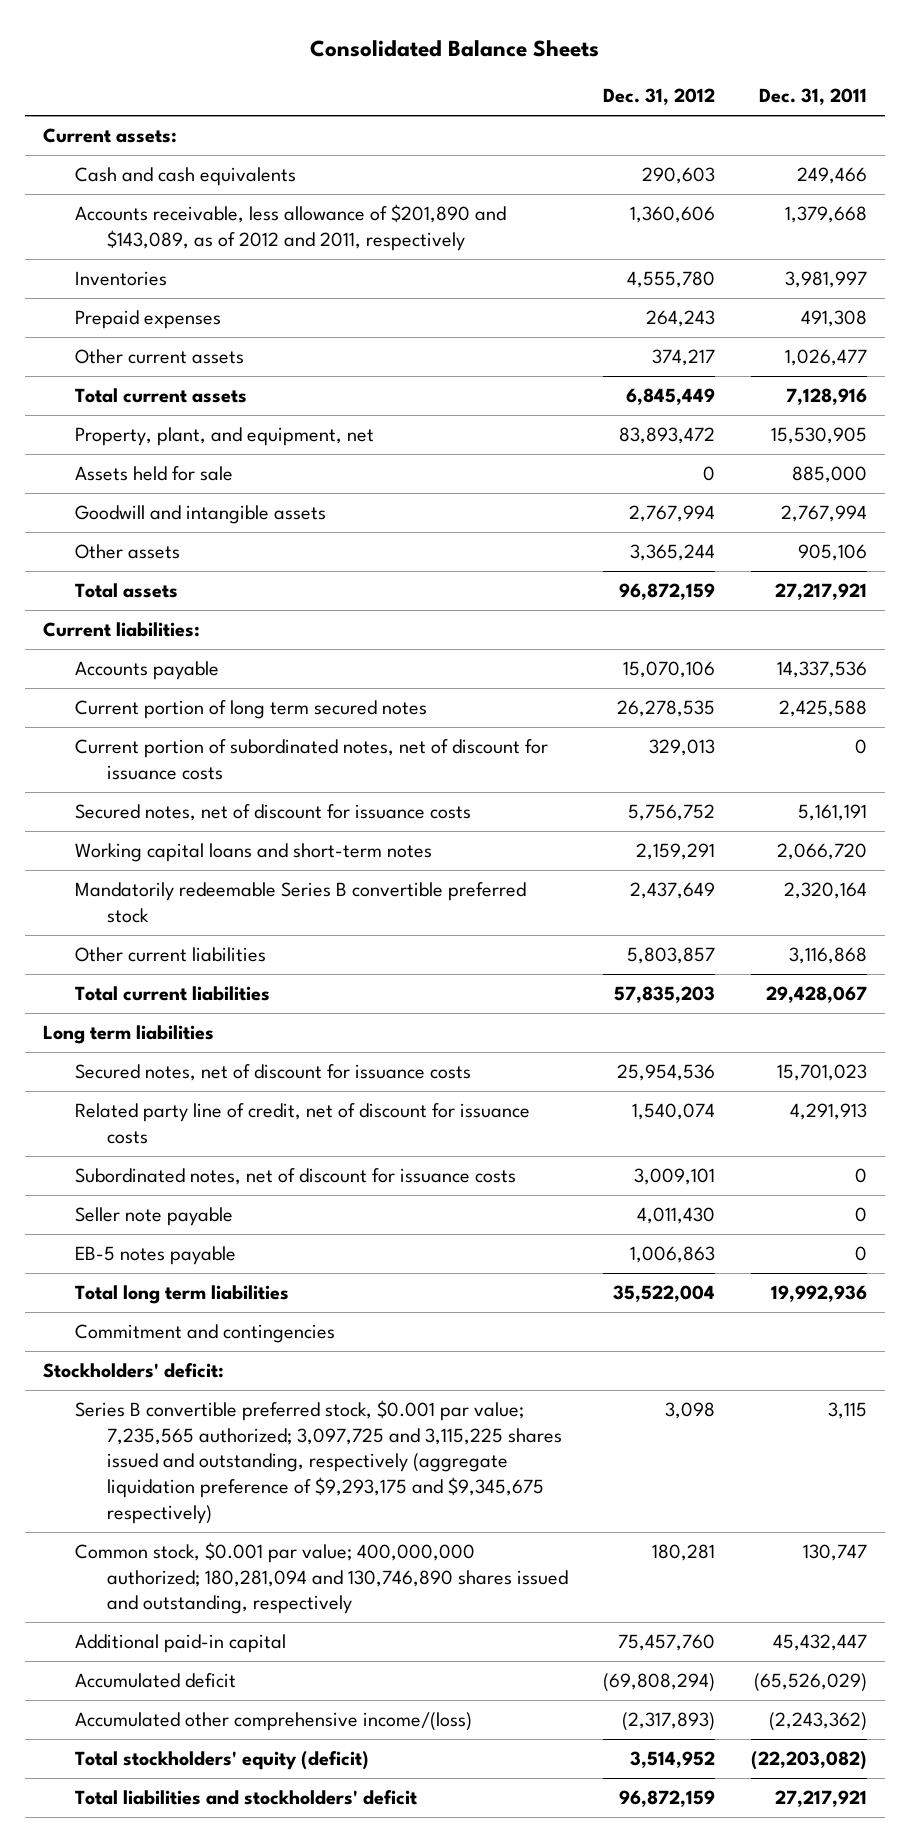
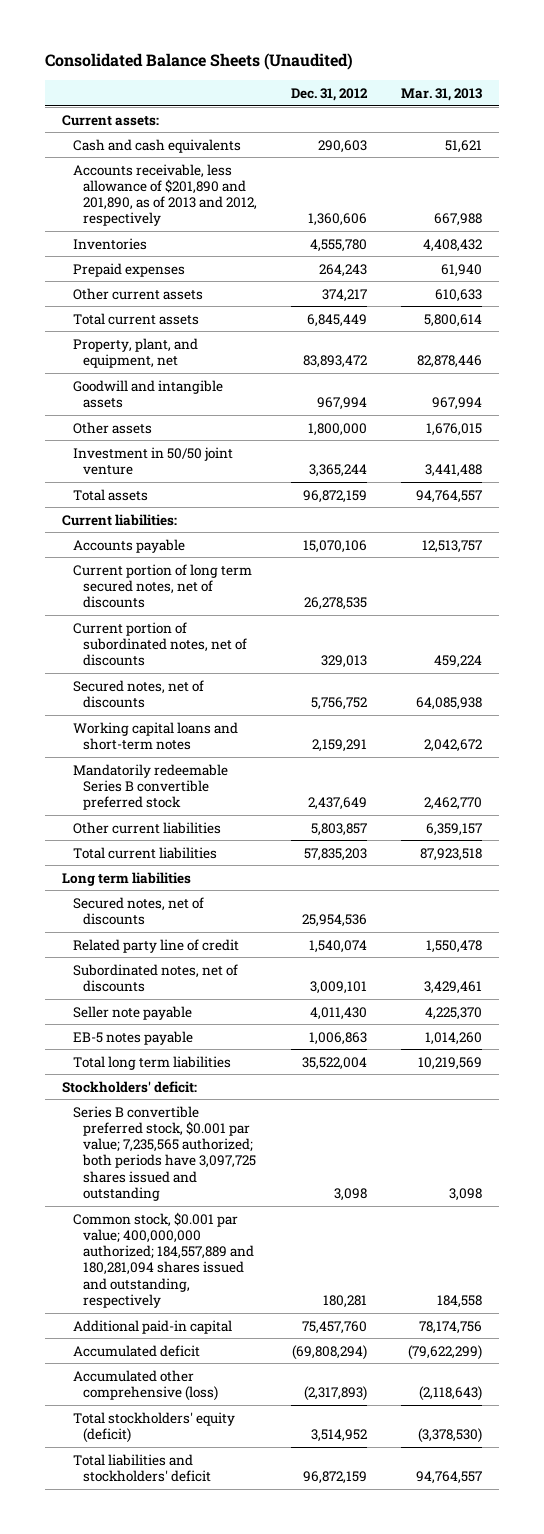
- Consolidated Balance Sheets
+ Consolidated Balance Sheets (Unaudited)
- | Dec. 31, 2012 | Dec. 31, 2011
+ | Dec. 31, 2012 | Mar. 31, 2013
- Accounts receivable, less allowance of $201,890 and $143,089, as of 2012 and 2011, respectively | 1,360,606 | 1,379,668
+ Accounts receivable, less allowance of $201,890 and 201,890, as of 2013 and 2012, respectively | 1,360,606 | 667,988
- Assets held for sale | 0 | 885,000
- Goodwill and intangible assets | 2,767,994 | 2,767,994
- Other assets | 3,365,244 | 905,106
+ Goodwill and intangible assets | 967,994 | 967,994
+ Other assets | 1,800,000 | 1,676,015
+ Investment in 50/50 joint venture | 3,365,244 | 3,441,488
- Current portion of long term secured notes | 26,278,535 | 2,425,588
- Current portion of subordinated notes, net of discount for issuance costs | 329,013 | 0
- Secured notes, net of discount for issuance costs | 5,756,752 | 5,161,191
+ Current portion of long term secured notes, net of discounts | 26,278,535 |
+ Current portion of subordinated notes, net of discounts | 329,013 | 459,224
+ Secured notes, net of discounts | 5,756,752 | 64,085,938
- Secured notes, net of discount for issuance costs | 25,954,536 | 15,701,023
- Related party line of credit, net of discount for issuance costs | 1,540,074 | 4,291,913
- Subordinated notes, net of discount for issuance costs | 3,009,101 | 0
+ Secured notes, net of discounts | 25,954,536 |
+ Related party line of credit | 1,540,074 | 1,550,478
+ Subordinated notes, net of discounts | 3,009,101 | 3,429,461
- Commitment and contingencies
- Series B convertible preferred stock, $0.001 par value; 7,235,565 authorized; 3,097,725 and 3,115,225 shares issued and outstanding, respectively (aggregate liquidation preference of $9,293,175 and $9,345,675 respectively) | 3,098 | 3,115
- Common stock, $0.001 par value; 400,000,000 authorized; 180,281,094 and 130,746,890 shares issued and outstanding, respectively | 180,281 | 130,747
+ Series B convertible preferred stock, $0.001 par value; 7,235,565 authorized; both periods have 3,097,725 shares issued and outstanding | 3,098 | 3,098
+ Common stock, $0.001 par value; 400,000,000 authorized; 184,557,889 and 180,281,094 shares issued and outstanding, respectively | 180,281 | 184,558
- Accumulated other comprehensive income/(loss) | (2,317,893) | (2,243,362)
+ Accumulated other comprehensive (loss) | (2,317,893) | (2,118,643)

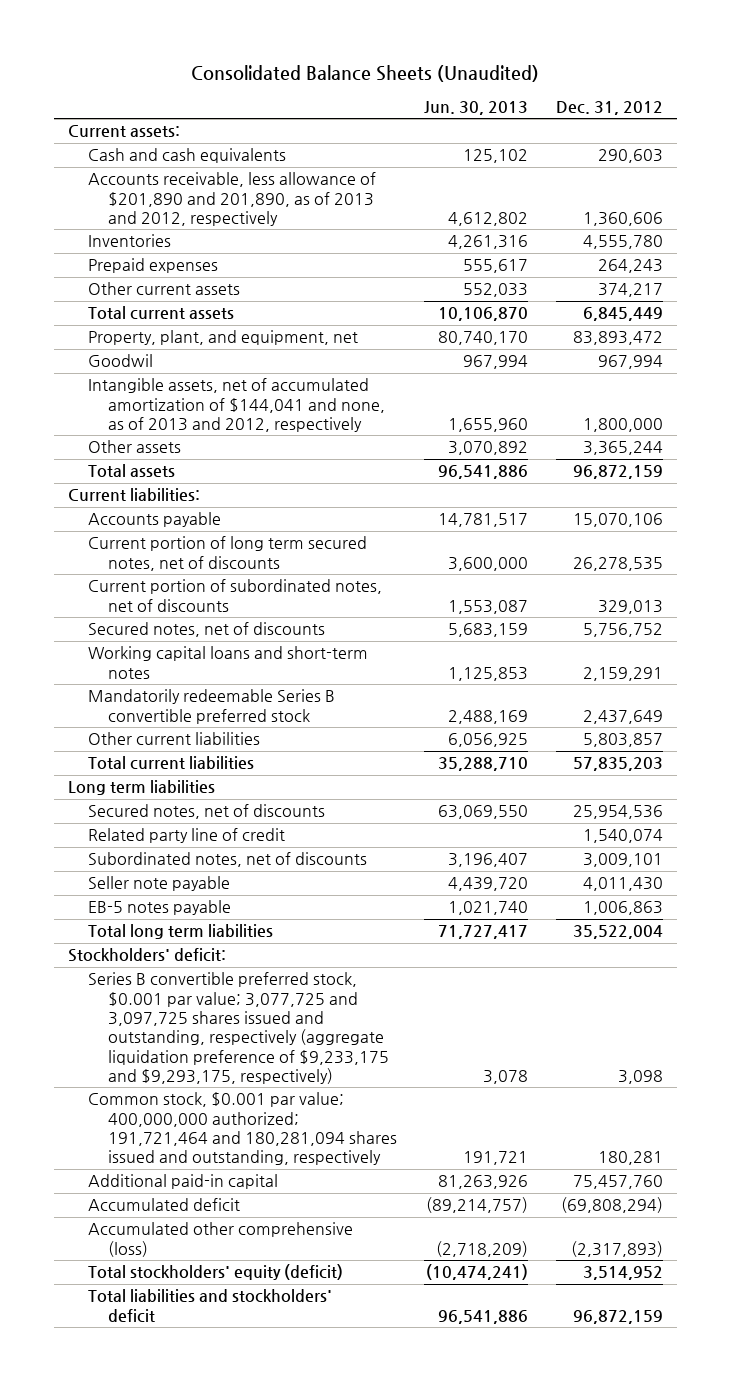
- | Dec. 31, 2012 | Mar. 31, 2013
+ | Jun. 30, 2013 | Dec. 31, 2012
- Goodwill and intangible assets | 967,994 | 967,994
- Other assets | 1,800,000 | 1,676,015
- Investment in 50/50 joint venture | 3,365,244 | 3,441,488
+ Goodwil | 967,994 | 967,994
+ Intangible assets, net of accumulated amortization of $144,041 and none, as of 2013 and 2012, respectively | 1,655,960 | 1,800,000
+ Other assets | 3,070,892 | 3,365,244
- Series B convertible preferred stock, $0.001 par value; 7,235,565 authorized; both periods have 3,097,725 shares issued and outstanding | 3,098 | 3,098
- Common stock, $0.001 par value; 400,000,000 authorized; 184,557,889 and 180,281,094 shares issued and outstanding, respectively | 180,281 | 184,558
+ Series B convertible preferred stock, $0.001 par value; 3,077,725 and 3,097,725 shares issued and outstanding, respectively (aggregate liquidation preference of $9,233,175 and $9,293,175, respectively) | 3,078 | 3,098
+ Common stock, $0.001 par value; 400,000,000 authorized; 191,721,464 and 180,281,094 shares issued and outstanding, respectively | 191,721 | 180,281

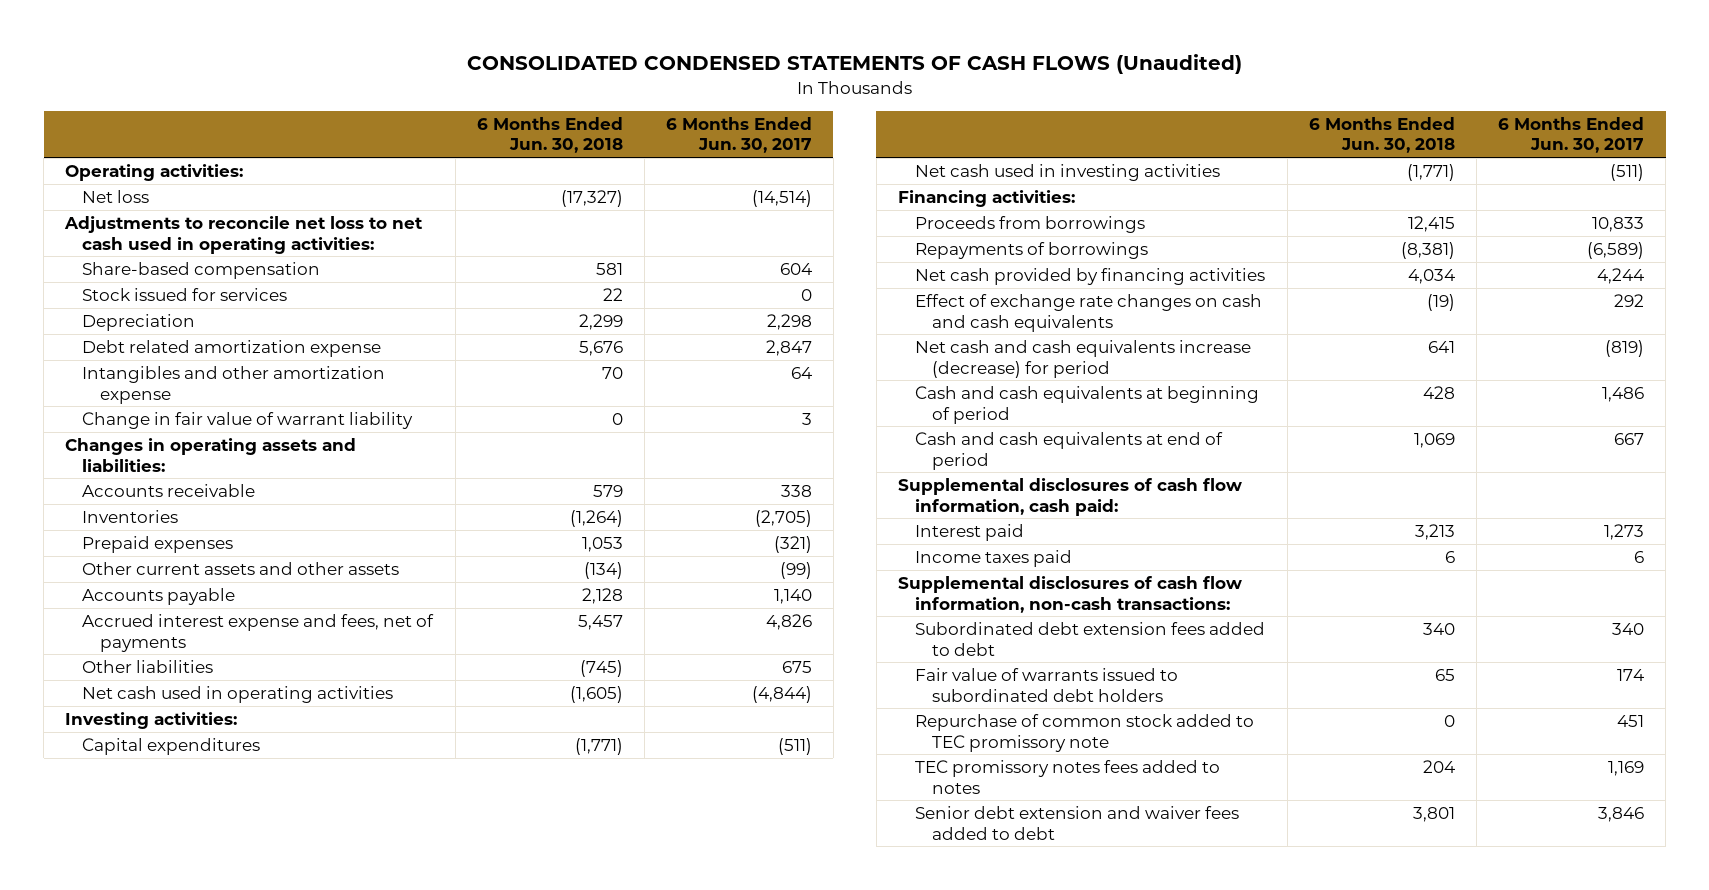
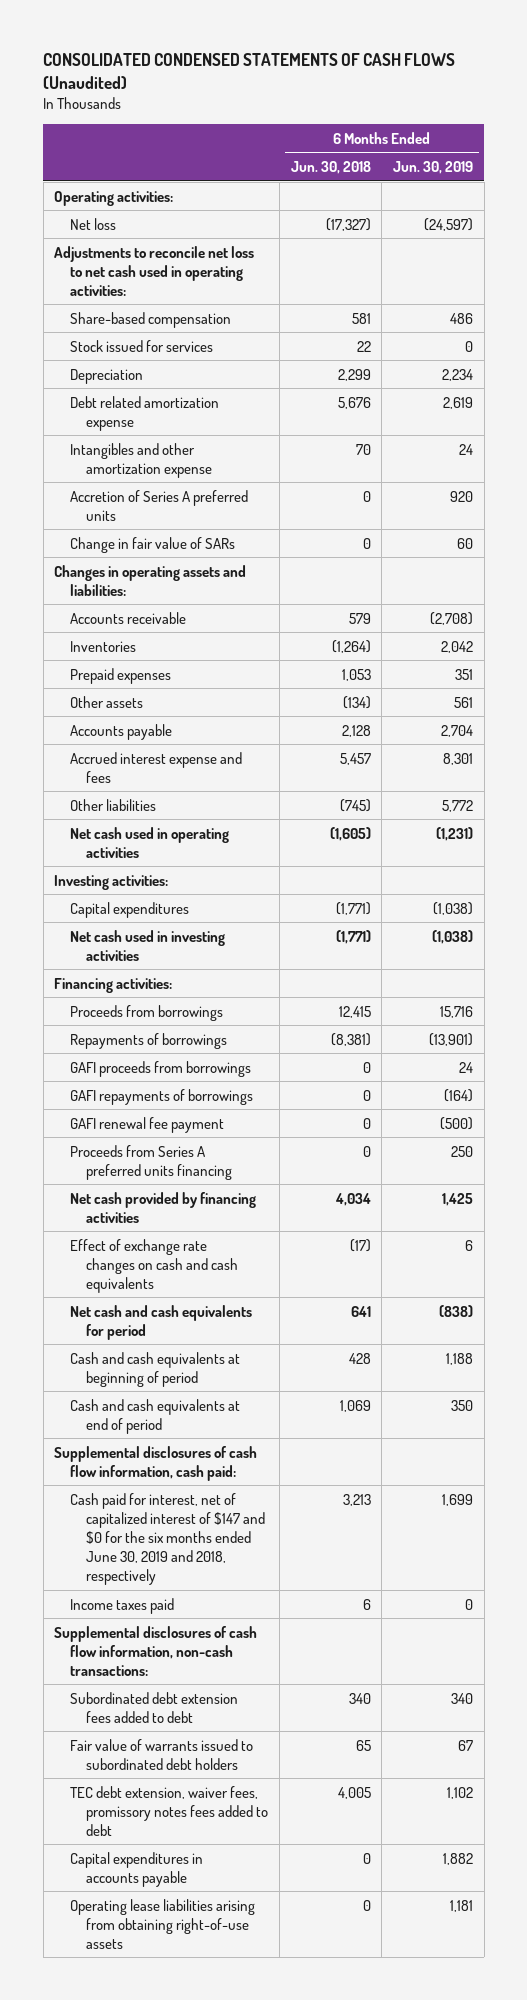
- | 6 Months Ended Jun. 30, 2018 | 6 Months Ended Jun. 30, 2017
+ | 6 Months Ended Jun. 30, 2018 | 6 Months Ended Jun. 30, 2019
- Change in fair value of warrant liability | 0 | 3
+ Accretion of Series A preferred units | 0 | 920
+ Change in fair value of SARs | 0 | 60
- Other current assets and other assets | (134) | (99)
+ Other assets | (134) | 561
- Accrued interest expense and fees, net of payments | 5,457 | 4,826
+ Accrued interest expense and fees | 5,457 | 8,301
+ GAFI proceeds from borrowings | 0 | 24
+ GAFI repayments of borrowings | 0 | (164)
+ GAFI renewal fee payment | 0 | (500)
+ Proceeds from Series A preferred units financing | 0 | 250
- Effect of exchange rate changes on cash and cash equivalents | (19) | 292
- Net cash and cash equivalents increase (decrease) for period | 641 | (819)
+ Effect of exchange rate changes on cash and cash equivalents | (17) | 6
+ Net cash and cash equivalents for period | 641 | (838)
- Interest paid | 3,213 | 1,273
+ Cash paid for interest, net of capitalized interest of $147 and $0 for the six months ended June 30, 2019 and 2018, respectively | 3,213 | 1,699
- Repurchase of common stock added to TEC promissory note | 0 | 451
- TEC promissory notes fees added to notes | 204 | 1,169
- Senior debt extension and waiver fees added to debt | 3,801 | 3,846
+ TEC debt extension, waiver fees, promissory notes fees added to debt | 4,005 | 1,102
+ Capital expenditures in accounts payable | 0 | 1,882
+ Operating lease liabilities arising from obtaining right-of-use assets | 0 | 1,181

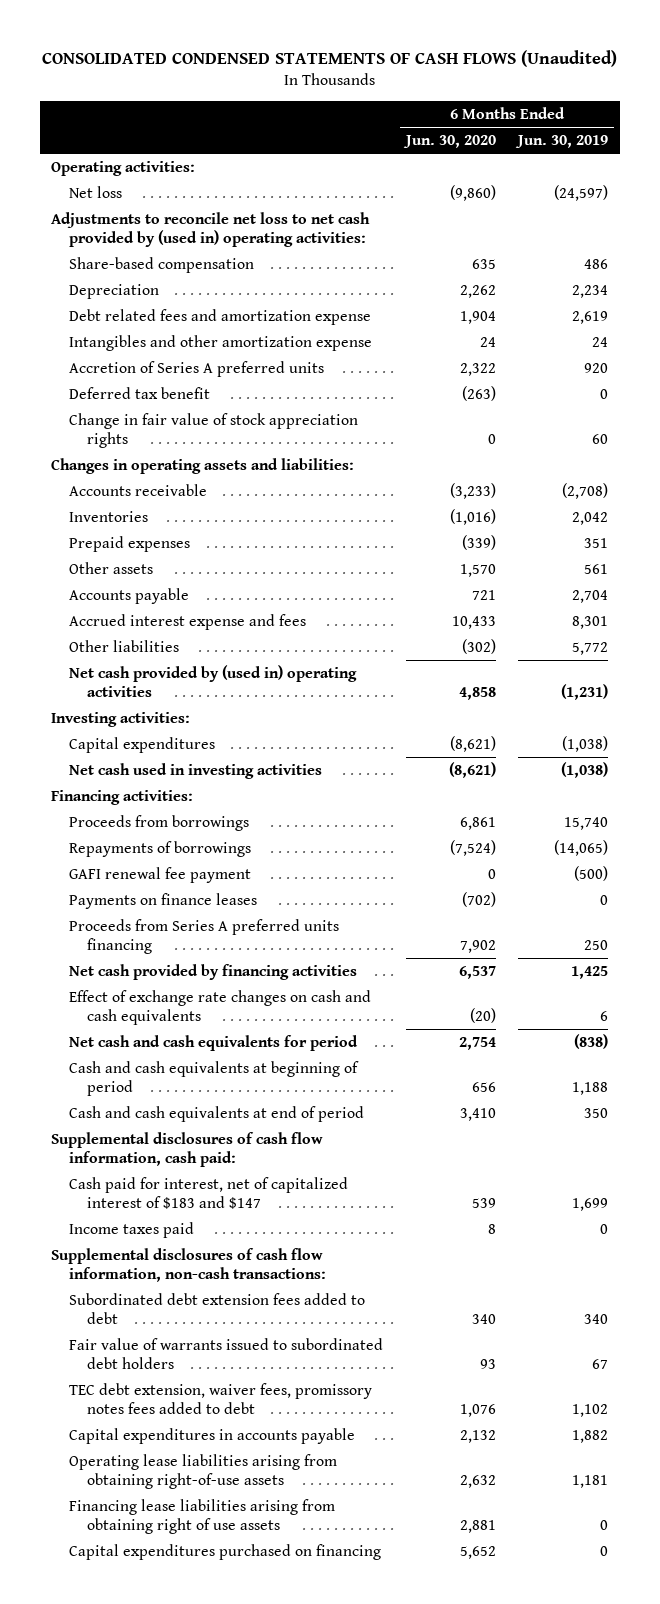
- | 6 Months Ended Jun. 30, 2018 | 6 Months Ended Jun. 30, 2019
+ | 6 Months Ended Jun. 30, 2020 | 6 Months Ended Jun. 30, 2019
- Adjustments to reconcile net loss to net cash used in operating activities:
+ Adjustments to reconcile net loss to net cash provided by (used in) operating activities:
- Stock issued for services | 22 | 0
- Debt related amortization expense | 5,676 | 2,619
+ Debt related fees and amortization expense | 1,904 | 2,619
- Change in fair value of SARs | 0 | 60
+ Deferred tax benefit | (263) | 0
+ Change in fair value of stock appreciation rights | 0 | 60
- Net cash used in operating activities | (1,605) | (1,231)
+ Net cash provided by (used in) operating activities | 4,858 | (1,231)
- Proceeds from borrowings | 12,415 | 15,716
- Repayments of borrowings | (8,381) | (13,901)
- GAFI proceeds from borrowings | 0 | 24
- GAFI repayments of borrowings | 0 | (164)
+ Proceeds from borrowings | 6,861 | 15,740
+ Repayments of borrowings | (7,524) | (14,065)
+ Payments on finance leases | (702) | 0
- Cash paid for interest, net of capitalized interest of $147 and $0 for the six months ended June 30, 2019 and 2018, respectively | 3,213 | 1,699
+ Cash paid for interest, net of capitalized interest of $183 and $147 | 539 | 1,699
+ Financing lease liabilities arising from obtaining right of use assets | 2,881 | 0
+ Capital expenditures purchased on financing | 5,652 | 0

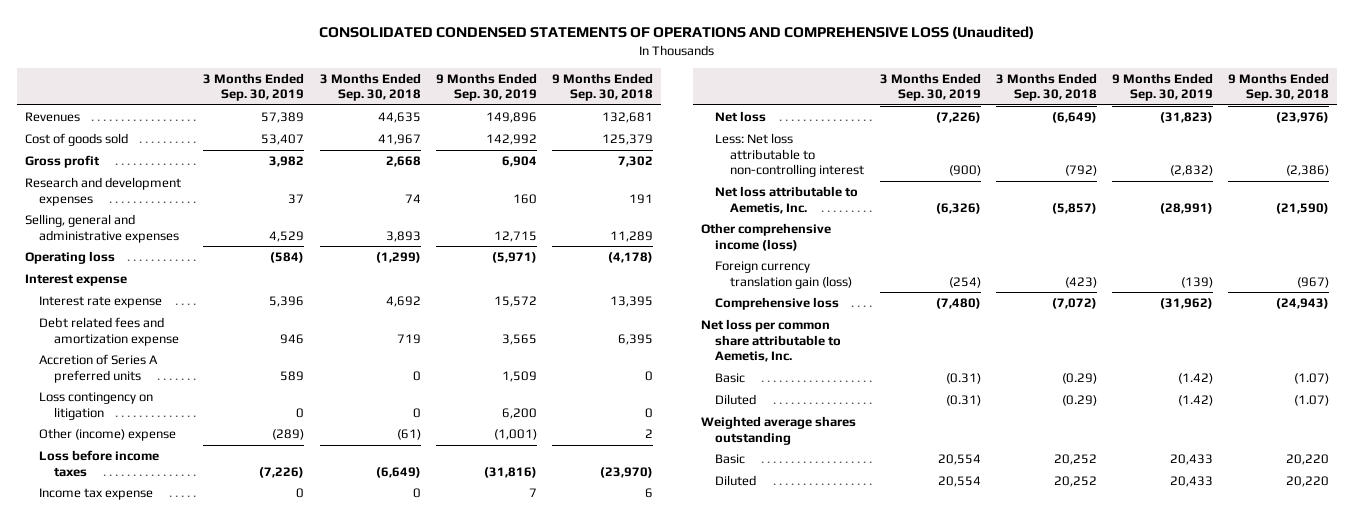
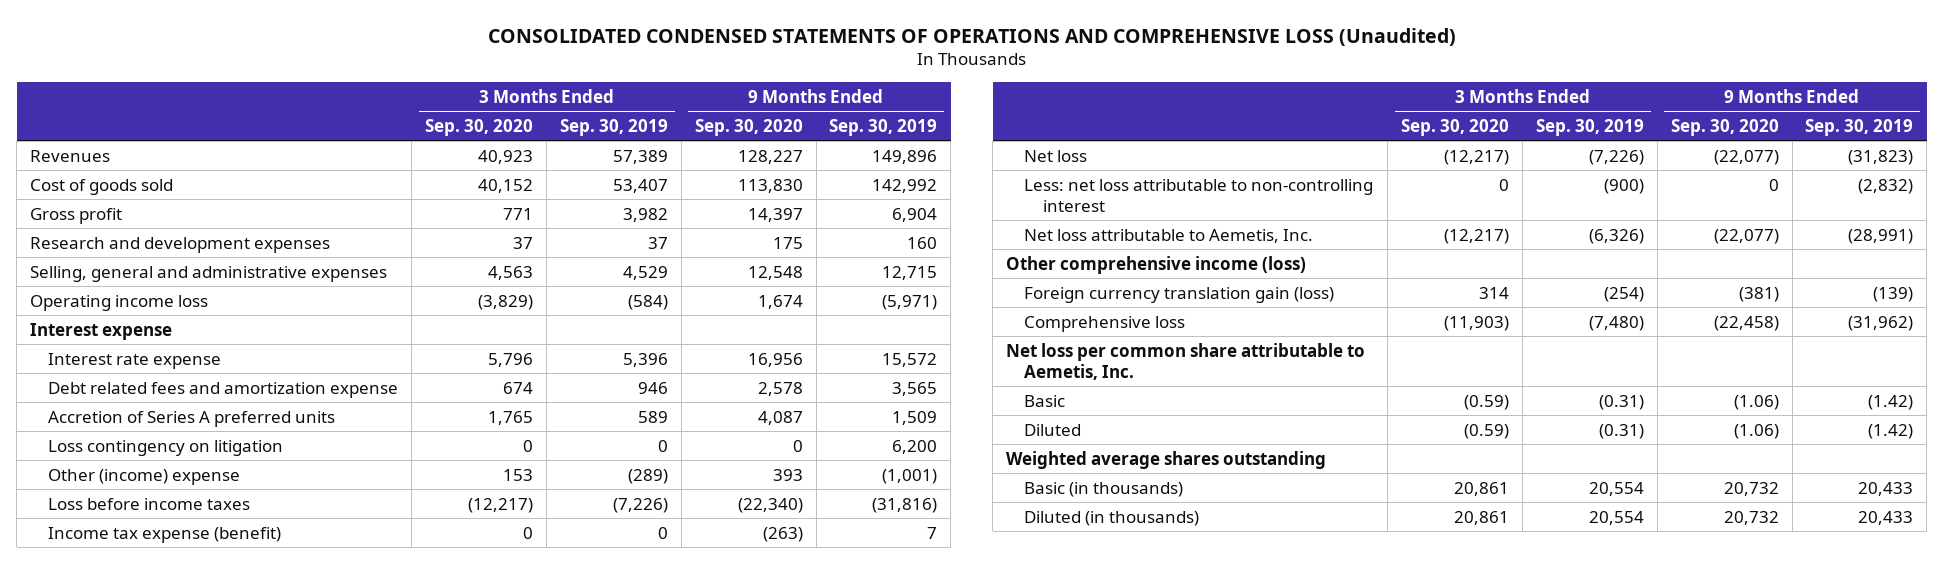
- | 3 Months Ended Sep. 30, 2019 | 3 Months Ended Sep. 30, 2018 | 9 Months Ended Sep. 30, 2019 | 9 Months Ended Sep. 30, 2018
+ | 3 Months Ended Sep. 30, 2020 | 3 Months Ended Sep. 30, 2019 | 9 Months Ended Sep. 30, 2020 | 9 Months Ended Sep. 30, 2019
- Operating loss | (584) | (1,299) | (5,971) | (4,178)
+ Operating income loss | (3,829) | (584) | 1,674 | (5,971)
- Income tax expense | 0 | 0 | 7 | 6
+ Income tax expense (benefit) | 0 | 0 | (263) | 7
- Less: Net loss attributable to non-controlling interest | (900) | (792) | (2,832) | (2,386)
+ Less: net loss attributable to non-controlling interest | 0 | (900) | 0 | (2,832)
- Basic | 20,554 | 20,252 | 20,433 | 20,220
- Diluted | 20,554 | 20,252 | 20,433 | 20,220
+ Basic (in thousands) | 20,861 | 20,554 | 20,732 | 20,433
+ Diluted (in thousands) | 20,861 | 20,554 | 20,732 | 20,433

